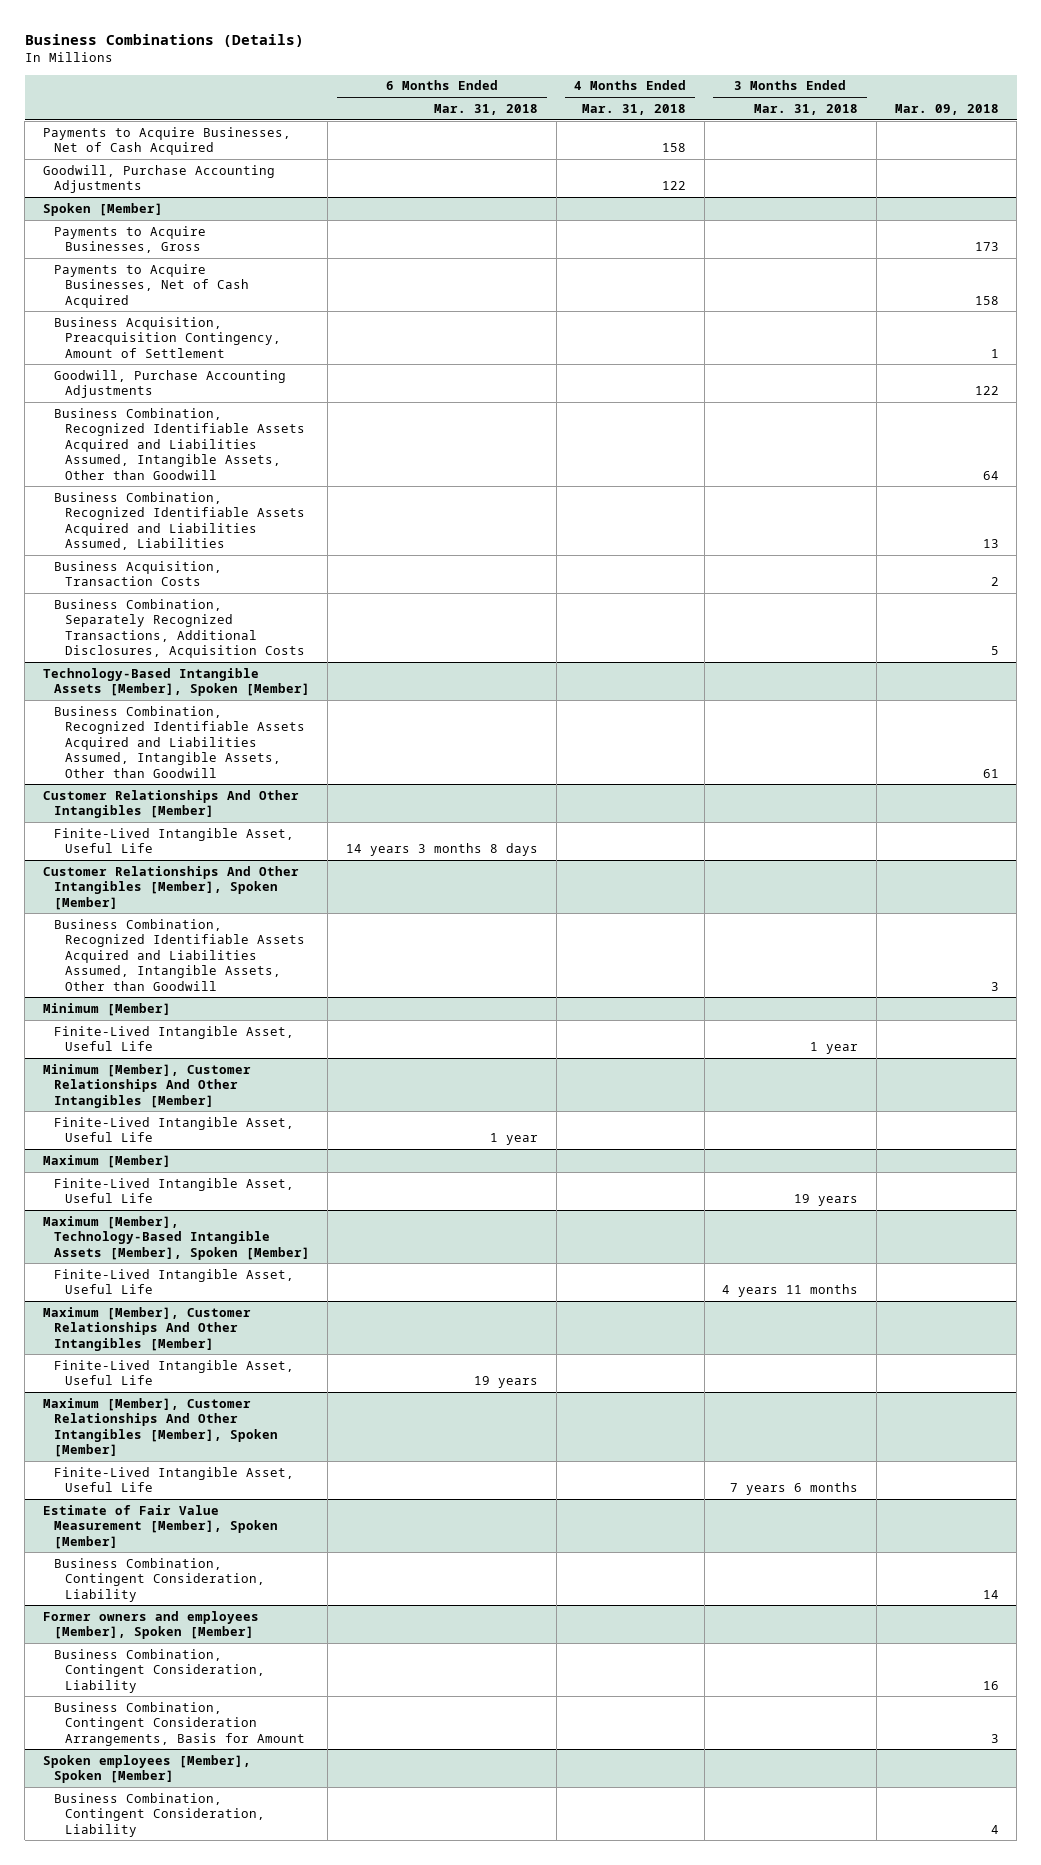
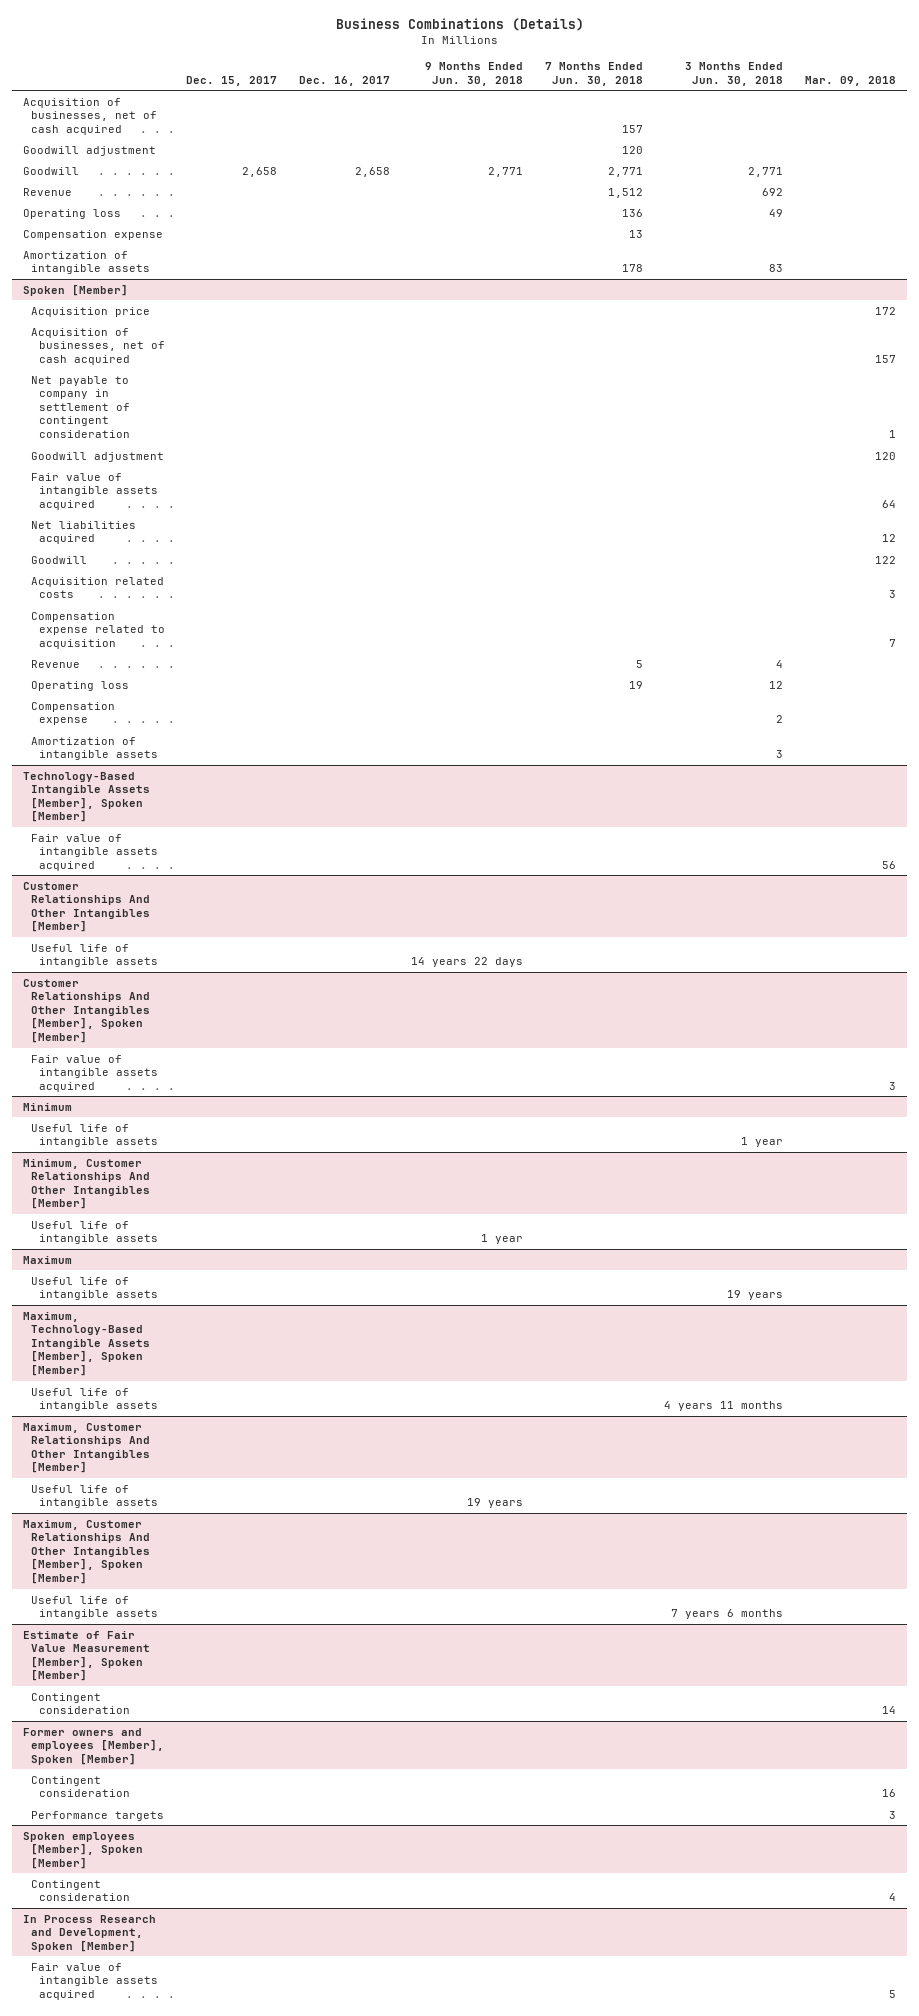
- | 6 Months Ended Mar. 31, 2018 | 4 Months Ended Mar. 31, 2018 | 3 Months Ended Mar. 31, 2018 | Mar. 09, 2018
+ | Dec. 15, 2017 | Dec. 16, 2017 | 9 Months Ended Jun. 30, 2018 | 7 Months Ended Jun. 30, 2018 | 3 Months Ended Jun. 30, 2018 | Mar. 09, 2018
- Payments to Acquire Businesses, Net of Cash Acquired | | 158 | |
- Goodwill, Purchase Accounting Adjustments | | 122 | |
+ Acquisition of businesses, net of cash acquired | | | | 157 | |
+ Goodwill adjustment | | | | 120 | |
+ Goodwill | 2,658 | 2,658 | 2,771 | 2,771 | 2,771 |
+ Revenue | | | | 1,512 | 692 |
+ Operating loss | | | | 136 | 49 |
+ Compensation expense | | | | 13 | |
+ Amortization of intangible assets | | | | 178 | 83 |
@ Spoken [Member]
- Payments to Acquire Businesses, Gross | | | | 173
- Payments to Acquire Businesses, Net of Cash Acquired | | | | 158
- Business Acquisition, Preacquisition Contingency, Amount of Settlement | | | | 1
- Goodwill, Purchase Accounting Adjustments | | | | 122
- Business Combination, Recognized Identifiable Assets Acquired and Liabilities Assumed, Intangible Assets, Other than Goodwill | | | | 64
- Business Combination, Recognized Identifiable Assets Acquired and Liabilities Assumed, Liabilities | | | | 13
- Business Acquisition, Transaction Costs | | | | 2
- Business Combination, Separately Recognized Transactions, Additional Disclosures, Acquisition Costs | | | | 5
+ Acquisition price | | | | | | 172
+ Acquisition of businesses, net of cash acquired | | | | | | 157
+ Net payable to company in settlement of contingent consideration | | | | | | 1
+ Goodwill adjustment | | | | | | 120
+ Fair value of intangible assets acquired | | | | | | 64
+ Net liabilities acquired | | | | | | 12
+ Goodwill | | | | | | 122
+ Acquisition related costs | | | | | | 3
+ Compensation expense related to acquisition | | | | | | 7
+ Revenue | | | | 5 | 4 |
+ Operating loss | | | | 19 | 12 |
+ Compensation expense | | | | | 2 |
+ Amortization of intangible assets | | | | | 3 |
@ Technology-Based Intangible Assets [Member], Spoken [Member]
- Business Combination, Recognized Identifiable Assets Acquired and Liabilities Assumed, Intangible Assets, Other than Goodwill | | | | 61
+ Fair value of intangible assets acquired | | | | | | 56
@ Customer Relationships And Other Intangibles [Member]
- Finite-Lived Intangible Asset, Useful Life | 14 years 3 months 8 days | | |
+ Useful life of intangible assets | | | 14 years 22 days | | |
@ Customer Relationships And Other Intangibles [Member], Spoken [Member]
- Business Combination, Recognized Identifiable Assets Acquired and Liabilities Assumed, Intangible Assets, Other than Goodwill | | | | 3
- Minimum [Member]
- Finite-Lived Intangible Asset, Useful Life | | | 1 year |
- Minimum [Member], Customer Relationships And Other Intangibles [Member]
- Finite-Lived Intangible Asset, Useful Life | 1 year | | |
- Maximum [Member]
- Finite-Lived Intangible Asset, Useful Life | | | 19 years |
- Maximum [Member], Technology-Based Intangible Assets [Member], Spoken [Member]
- Finite-Lived Intangible Asset, Useful Life | | | 4 years 11 months |
- Maximum [Member], Customer Relationships And Other Intangibles [Member]
- Finite-Lived Intangible Asset, Useful Life | 19 years | | |
- Maximum [Member], Customer Relationships And Other Intangibles [Member], Spoken [Member]
- Finite-Lived Intangible Asset, Useful Life | | | 7 years 6 months |
@ Customer Relationships And Other Intangibles [Member], Spoken [Member]
+ Fair value of intangible assets acquired | | | | | | 3
+ Minimum
+ Useful life of intangible assets | | | | | 1 year |
+ Minimum, Customer Relationships And Other Intangibles [Member]
+ Useful life of intangible assets | | | 1 year | | |
+ Maximum
+ Useful life of intangible assets | | | | | 19 years |
+ Maximum, Technology-Based Intangible Assets [Member], Spoken [Member]
+ Useful life of intangible assets | | | | | 4 years 11 months |
+ Maximum, Customer Relationships And Other Intangibles [Member]
+ Useful life of intangible assets | | | 19 years | | |
+ Maximum, Customer Relationships And Other Intangibles [Member], Spoken [Member]
+ Useful life of intangible assets | | | | | 7 years 6 months |
@ Estimate of Fair Value Measurement [Member], Spoken [Member]
- Business Combination, Contingent Consideration, Liability | | | | 14
+ Contingent consideration | | | | | | 14
@ Former owners and employees [Member], Spoken [Member]
- Business Combination, Contingent Consideration, Liability | | | | 16
- Business Combination, Contingent Consideration Arrangements, Basis for Amount | | | | 3
+ Contingent consideration | | | | | | 16
+ Performance targets | | | | | | 3
@ Spoken employees [Member], Spoken [Member]
- Business Combination, Contingent Consideration, Liability | | | | 4
+ Contingent consideration | | | | | | 4
+ In Process Research and Development, Spoken [Member]
+ Fair value of intangible assets acquired | | | | | | 5

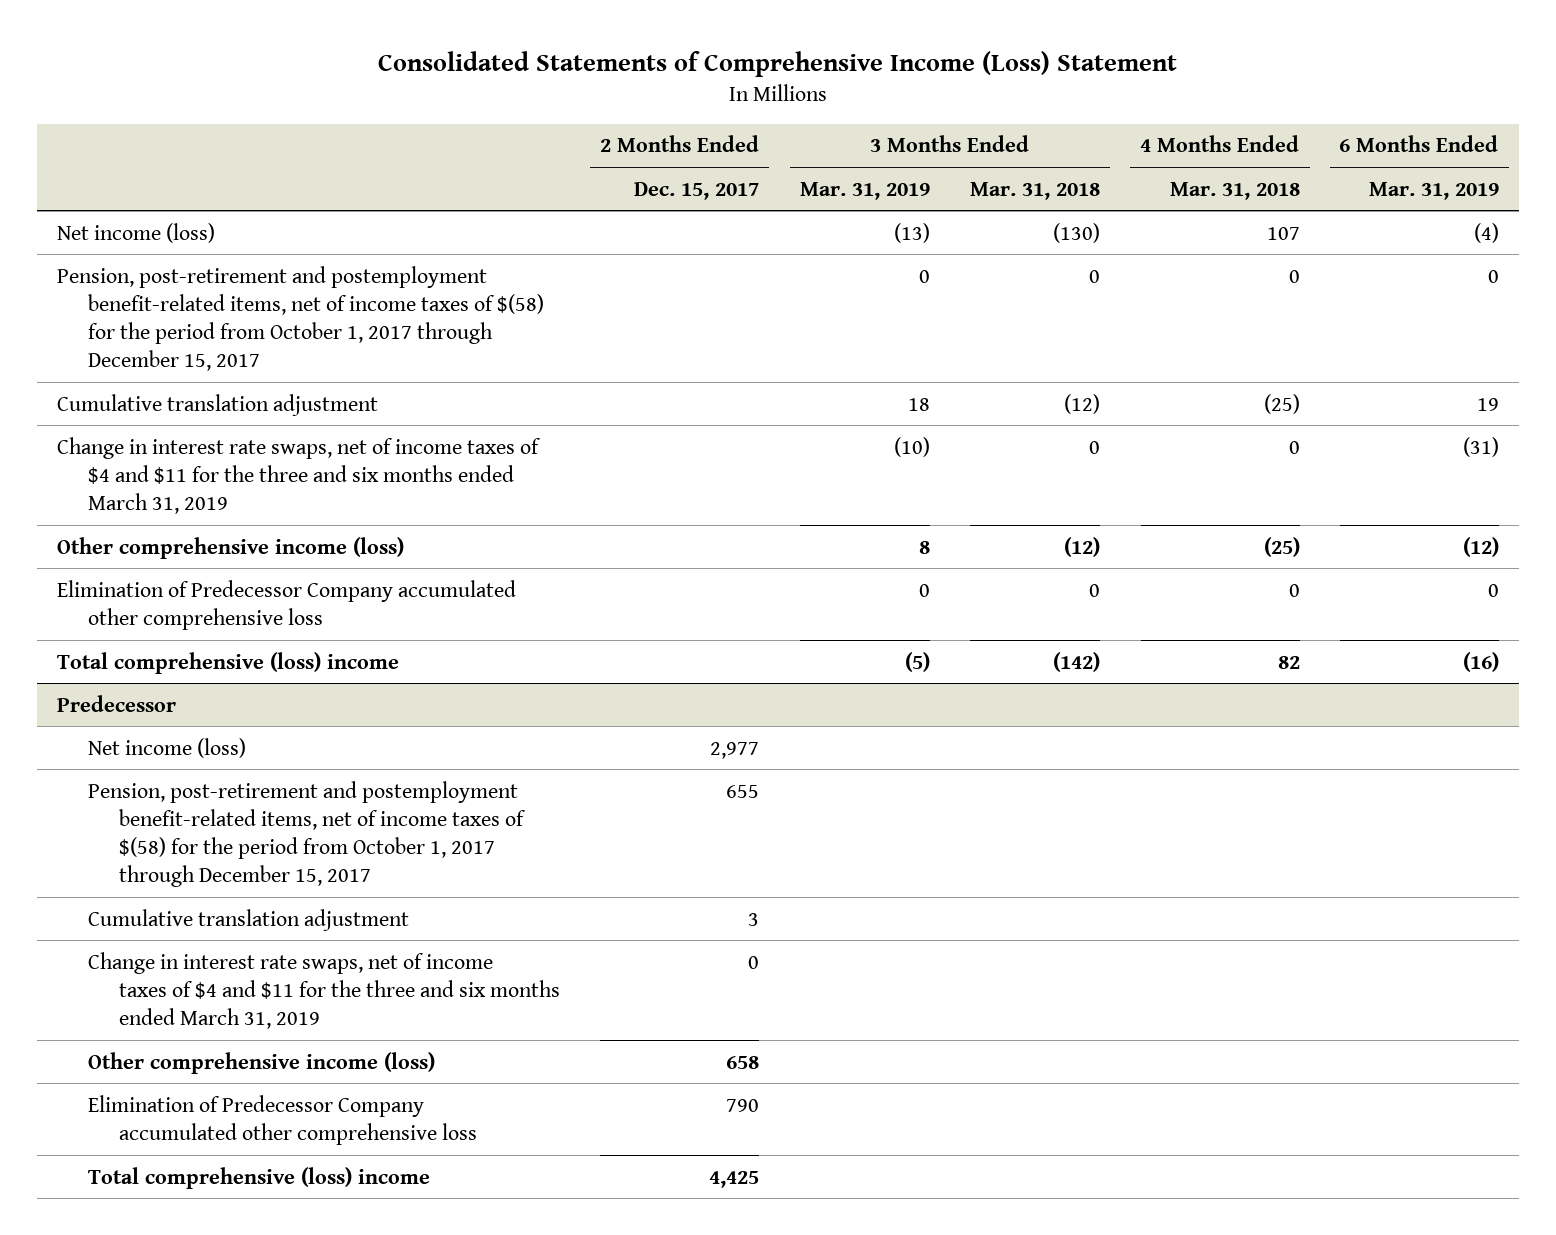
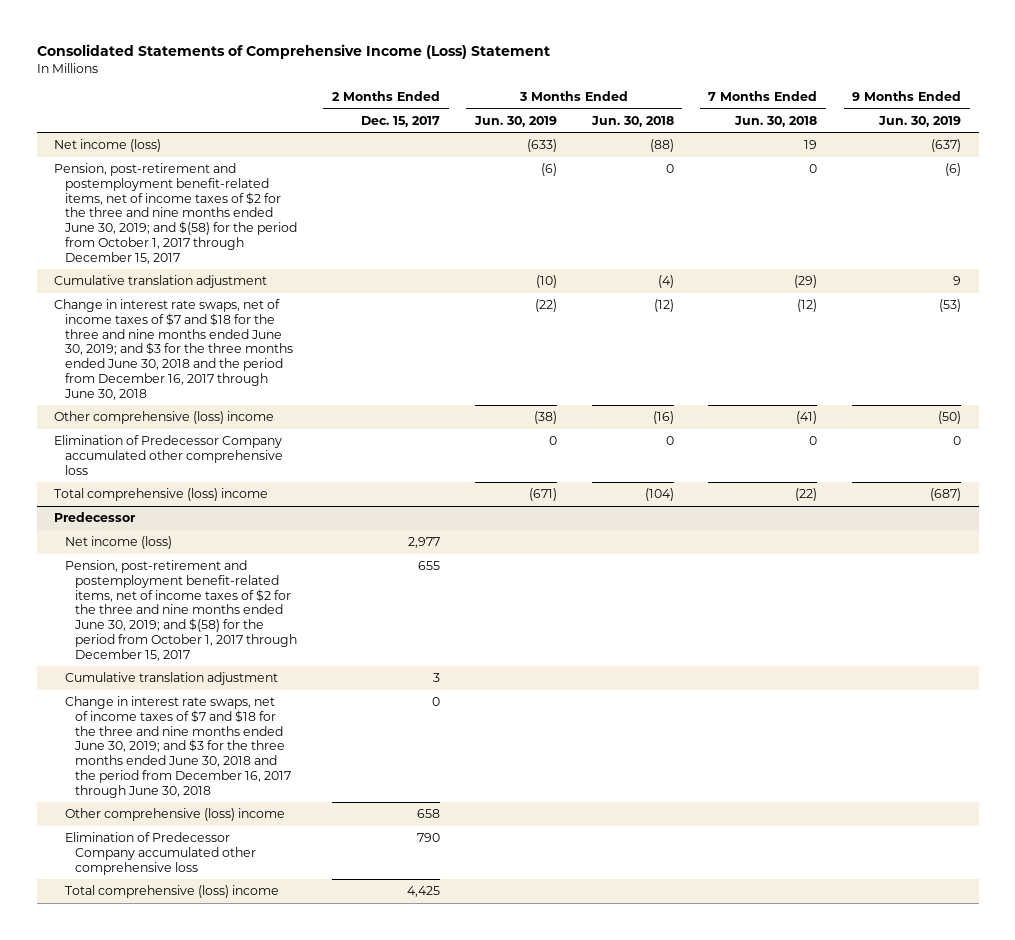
- | 2 Months Ended Dec. 15, 2017 | 3 Months Ended Mar. 31, 2019 | 3 Months Ended Mar. 31, 2018 | 4 Months Ended Mar. 31, 2018 | 6 Months Ended Mar. 31, 2019
+ | 2 Months Ended Dec. 15, 2017 | 3 Months Ended Jun. 30, 2019 | 3 Months Ended Jun. 30, 2018 | 7 Months Ended Jun. 30, 2018 | 9 Months Ended Jun. 30, 2019
- Pension, post-retirement and postemployment benefit-related items, net of income taxes of $(58) for the period from October 1, 2017 through December 15, 2017 | | 0 | 0 | 0 | 0
+ Pension, post-retirement and postemployment benefit-related items, net of income taxes of $2 for the three and nine months ended June 30, 2019; and $(58) for the period from October 1, 2017 through December 15, 2017 | | (6) | 0 | 0 | (6)
- Change in interest rate swaps, net of income taxes of $4 and $11 for the three and six months ended March 31, 2019 | | (10) | 0 | 0 | (31)
- Other comprehensive income (loss) | | 8 | (12) | (25) | (12)
+ Change in interest rate swaps, net of income taxes of $7 and $18 for the three and nine months ended June 30, 2019; and $3 for the three months ended June 30, 2018 and the period from December 16, 2017 through June 30, 2018 | | (22) | (12) | (12) | (53)
+ Other comprehensive (loss) income | | (38) | (16) | (41) | (50)
@ Predecessor
- Pension, post-retirement and postemployment benefit-related items, net of income taxes of $(58) for the period from October 1, 2017 through December 15, 2017 | 655 | | | |
+ Pension, post-retirement and postemployment benefit-related items, net of income taxes of $2 for the three and nine months ended June 30, 2019; and $(58) for the period from October 1, 2017 through December 15, 2017 | 655 | | | |
- Change in interest rate swaps, net of income taxes of $4 and $11 for the three and six months ended March 31, 2019 | 0 | | | |
- Other comprehensive income (loss) | 658 | | | |
+ Change in interest rate swaps, net of income taxes of $7 and $18 for the three and nine months ended June 30, 2019; and $3 for the three months ended June 30, 2018 and the period from December 16, 2017 through June 30, 2018 | 0 | | | |
+ Other comprehensive (loss) income | 658 | | | |

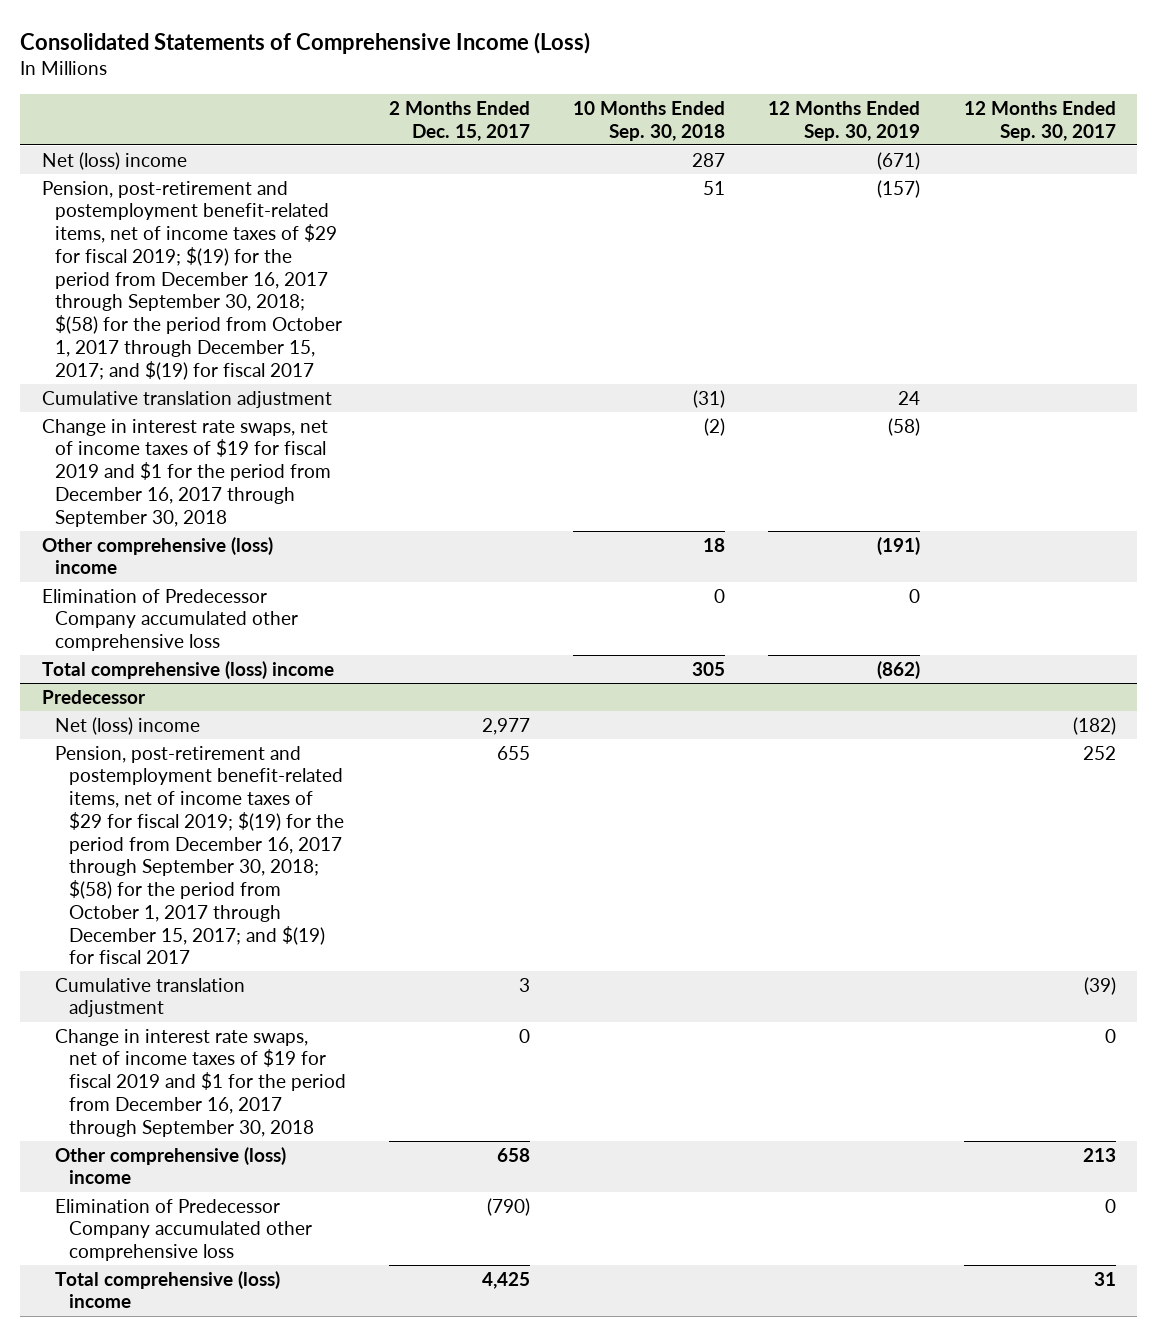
- Consolidated Statements of Comprehensive Income (Loss) Statement
+ Consolidated Statements of Comprehensive Income (Loss)
- | 2 Months Ended Dec. 15, 2017 | 3 Months Ended Jun. 30, 2019 | 3 Months Ended Jun. 30, 2018 | 7 Months Ended Jun. 30, 2018 | 9 Months Ended Jun. 30, 2019
+ | 2 Months Ended Dec. 15, 2017 | 10 Months Ended Sep. 30, 2018 | 12 Months Ended Sep. 30, 2019 | 12 Months Ended Sep. 30, 2017
- Net income (loss) | | (633) | (88) | 19 | (637)
- Pension, post-retirement and postemployment benefit-related items, net of income taxes of $2 for the three and nine months ended June 30, 2019; and $(58) for the period from October 1, 2017 through December 15, 2017 | | (6) | 0 | 0 | (6)
+ Net (loss) income | | 287 | (671) |
+ Pension, post-retirement and postemployment benefit-related items, net of income taxes of $29 for fiscal 2019; $(19) for the period from December 16, 2017 through September 30, 2018; $(58) for the period from October 1, 2017 through December 15, 2017; and $(19) for fiscal 2017 | | 51 | (157) |
- Change in interest rate swaps, net of income taxes of $7 and $18 for the three and nine months ended June 30, 2019; and $3 for the three months ended June 30, 2018 and the period from December 16, 2017 through June 30, 2018 | | (22) | (12) | (12) | (53)
+ Change in interest rate swaps, net of income taxes of $19 for fiscal 2019 and $1 for the period from December 16, 2017 through September 30, 2018 | | (2) | (58) |
@ Predecessor
- Net income (loss) | 2,977 | | | |
- Pension, post-retirement and postemployment benefit-related items, net of income taxes of $2 for the three and nine months ended June 30, 2019; and $(58) for the period from October 1, 2017 through December 15, 2017 | 655 | | | |
+ Net (loss) income | 2,977 | | | (182)
+ Pension, post-retirement and postemployment benefit-related items, net of income taxes of $29 for fiscal 2019; $(19) for the period from December 16, 2017 through September 30, 2018; $(58) for the period from October 1, 2017 through December 15, 2017; and $(19) for fiscal 2017 | 655 | | | 252
- Change in interest rate swaps, net of income taxes of $7 and $18 for the three and nine months ended June 30, 2019; and $3 for the three months ended June 30, 2018 and the period from December 16, 2017 through June 30, 2018 | 0 | | | |
+ Change in interest rate swaps, net of income taxes of $19 for fiscal 2019 and $1 for the period from December 16, 2017 through September 30, 2018 | 0 | | | 0
- Elimination of Predecessor Company accumulated other comprehensive loss | 790 | | | |
+ Elimination of Predecessor Company accumulated other comprehensive loss | (790) | | | 0

